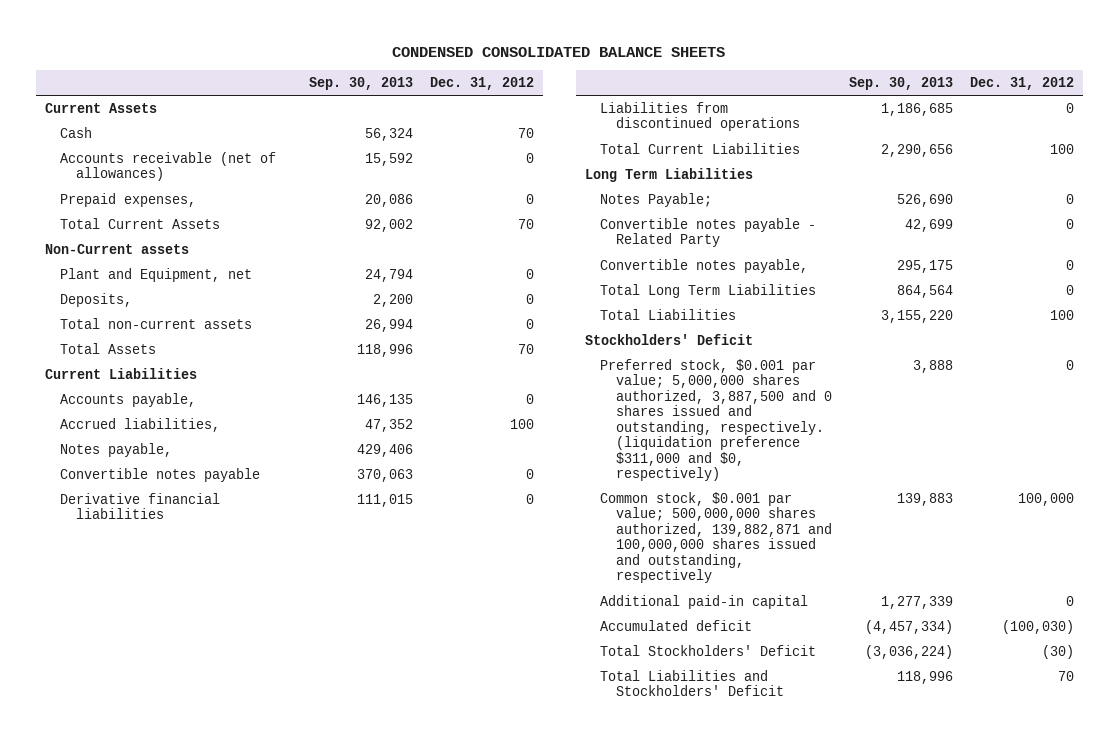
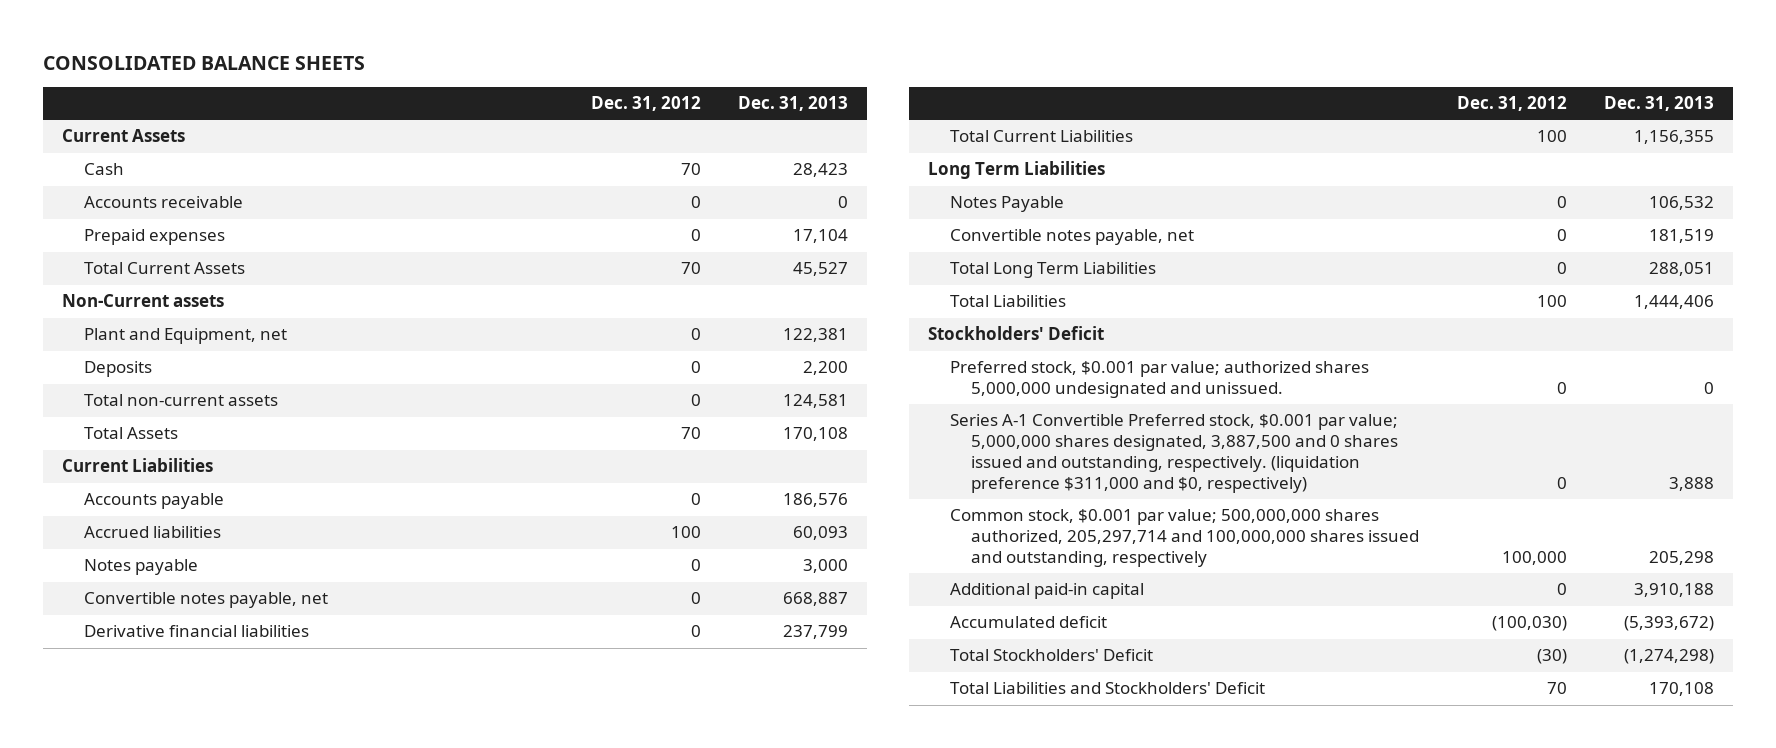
- CONDENSED CONSOLIDATED BALANCE SHEETS
+ CONSOLIDATED BALANCE SHEETS
- | Sep. 30, 2013 | Dec. 31, 2012
+ | Dec. 31, 2012 | Dec. 31, 2013
- Accounts receivable (net of allowances) | 15,592 | 0
- Prepaid expenses, | 20,086 | 0
+ Accounts receivable | 0 | 0
+ Prepaid expenses | 0 | 17,104
- Deposits, | 2,200 | 0
+ Deposits | 0 | 2,200
- Accounts payable, | 146,135 | 0
- Accrued liabilities, | 47,352 | 100
- Notes payable, | 429,406 |
- Convertible notes payable | 370,063 | 0
+ Accounts payable | 0 | 186,576
+ Accrued liabilities | 100 | 60,093
+ Notes payable | 0 | 3,000
+ Convertible notes payable, net | 0 | 668,887
- Liabilities from discontinued operations | 1,186,685 | 0
- Notes Payable; | 526,690 | 0
- Convertible notes payable - Related Party | 42,699 | 0
- Convertible notes payable, | 295,175 | 0
+ Notes Payable | 0 | 106,532
+ Convertible notes payable, net | 0 | 181,519
- Preferred stock, $0.001 par value; 5,000,000 shares authorized, 3,887,500 and 0 shares issued and outstanding, respectively. (liquidation preference $311,000 and $0, respectively) | 3,888 | 0
- Common stock, $0.001 par value; 500,000,000 shares authorized, 139,882,871 and 100,000,000 shares issued and outstanding, respectively | 139,883 | 100,000
+ Preferred stock, $0.001 par value; authorized shares 5,000,000 undesignated and unissued. | 0 | 0
+ Series A-1 Convertible Preferred stock, $0.001 par value; 5,000,000 shares designated, 3,887,500 and 0 shares issued and outstanding, respectively. (liquidation preference $311,000 and $0, respectively) | 0 | 3,888
+ Common stock, $0.001 par value; 500,000,000 shares authorized, 205,297,714 and 100,000,000 shares issued and outstanding, respectively | 100,000 | 205,298

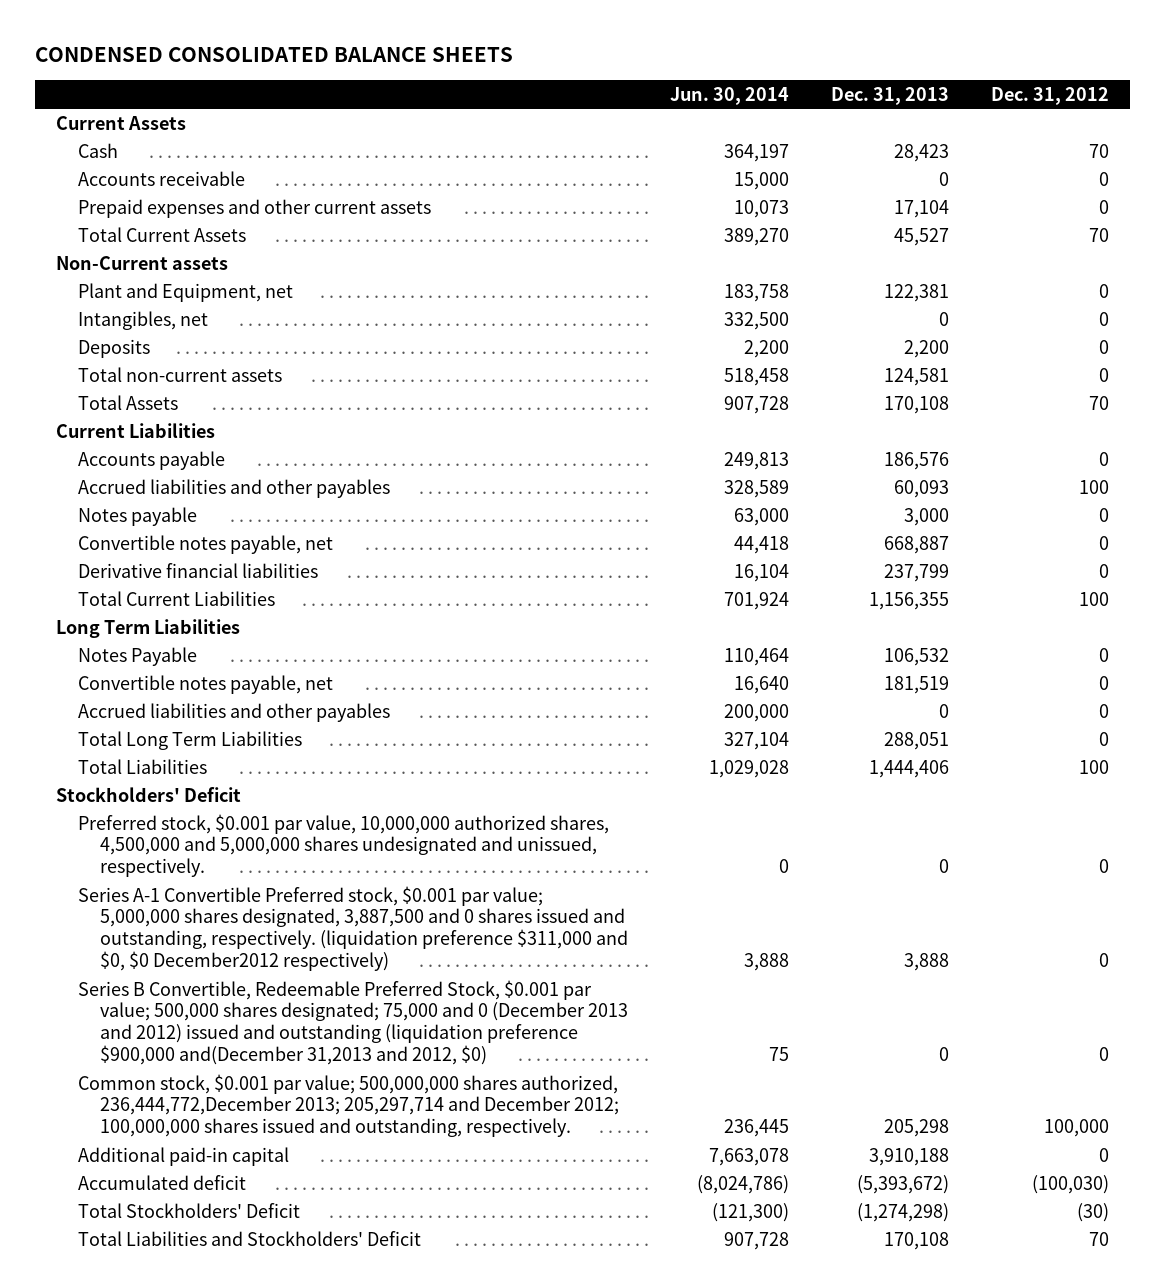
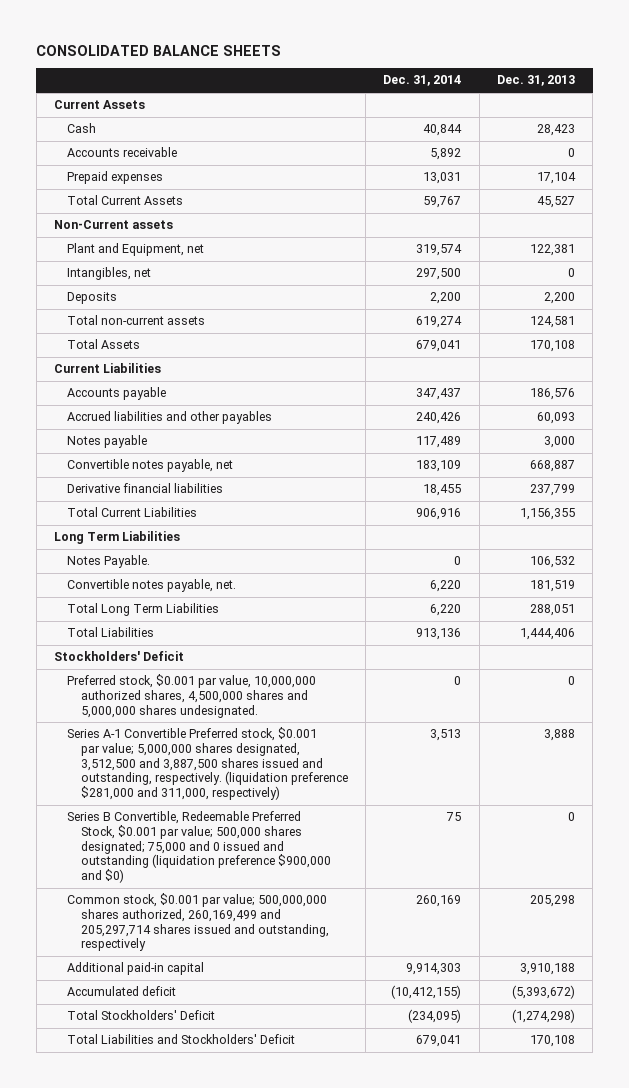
- CONDENSED CONSOLIDATED BALANCE SHEETS
+ CONSOLIDATED BALANCE SHEETS
- | Jun. 30, 2014 | Dec. 31, 2013 | Dec. 31, 2012
+ | Dec. 31, 2014 | Dec. 31, 2013
- Prepaid expenses and other current assets | 10,073 | 17,104 | 0
+ Prepaid expenses | 13,031 | 17,104
- Notes Payable | 110,464 | 106,532 | 0
- Convertible notes payable, net | 16,640 | 181,519 | 0
- Accrued liabilities and other payables | 200,000 | 0 | 0
+ Notes Payable. | 0 | 106,532
+ Convertible notes payable, net. | 6,220 | 181,519
- Preferred stock, $0.001 par value, 10,000,000 authorized shares, 4,500,000 and 5,000,000 shares undesignated and unissued, respectively. | 0 | 0 | 0
- Series A-1 Convertible Preferred stock, $0.001 par value; 5,000,000 shares designated, 3,887,500 and 0 shares issued and outstanding, respectively. (liquidation preference $311,000 and $0, $0 December2012 respectively) | 3,888 | 3,888 | 0
- Series B Convertible, Redeemable Preferred Stock, $0.001 par value; 500,000 shares designated; 75,000 and 0 (December 2013 and 2012) issued and outstanding (liquidation preference $900,000 and(December 31,2013 and 2012, $0) | 75 | 0 | 0
- Common stock, $0.001 par value; 500,000,000 shares authorized, 236,444,772,December 2013; 205,297,714 and December 2012; 100,000,000 shares issued and outstanding, respectively. | 236,445 | 205,298 | 100,000
+ Preferred stock, $0.001 par value, 10,000,000 authorized shares, 4,500,000 shares and 5,000,000 shares undesignated. | 0 | 0
+ Series A-1 Convertible Preferred stock, $0.001 par value; 5,000,000 shares designated, 3,512,500 and 3,887,500 shares issued and outstanding, respectively. (liquidation preference $281,000 and 311,000, respectively) | 3,513 | 3,888
+ Series B Convertible, Redeemable Preferred Stock, $0.001 par value; 500,000 shares designated; 75,000 and 0 issued and outstanding (liquidation preference $900,000 and $0) | 75 | 0
+ Common stock, $0.001 par value; 500,000,000 shares authorized, 260,169,499 and 205,297,714 shares issued and outstanding, respectively | 260,169 | 205,298

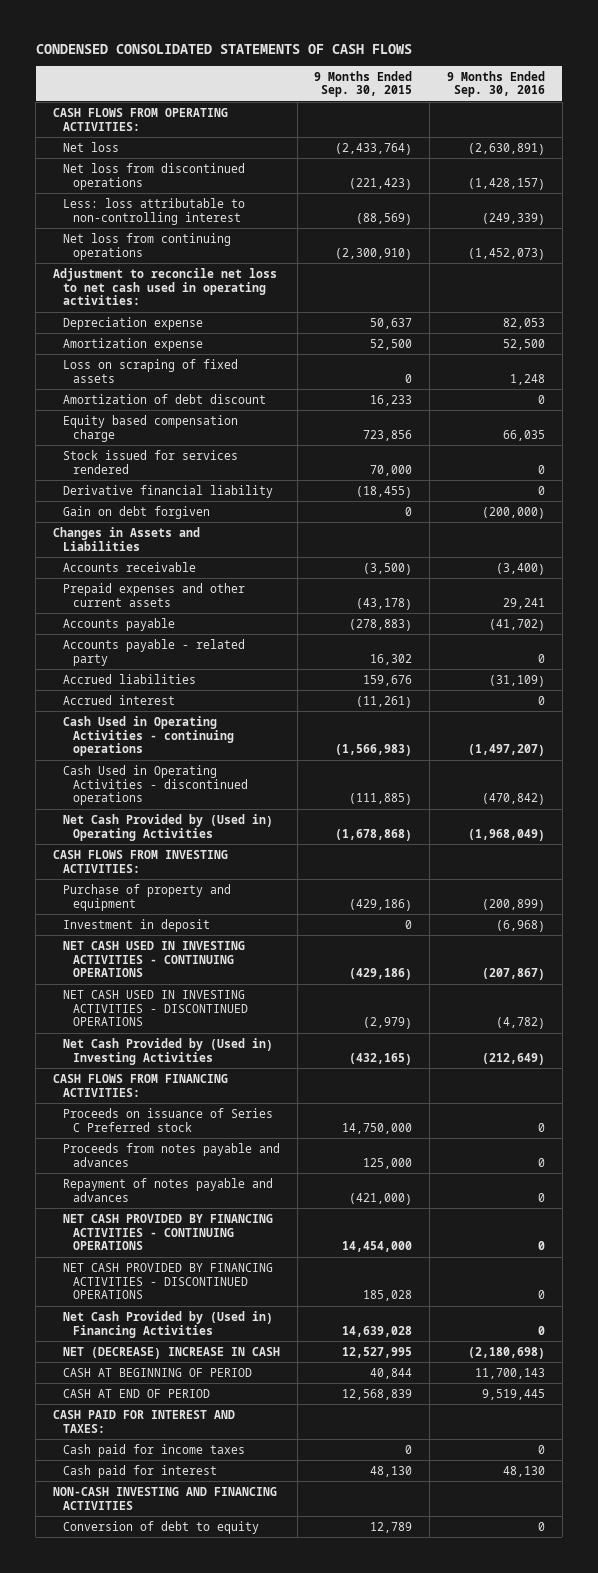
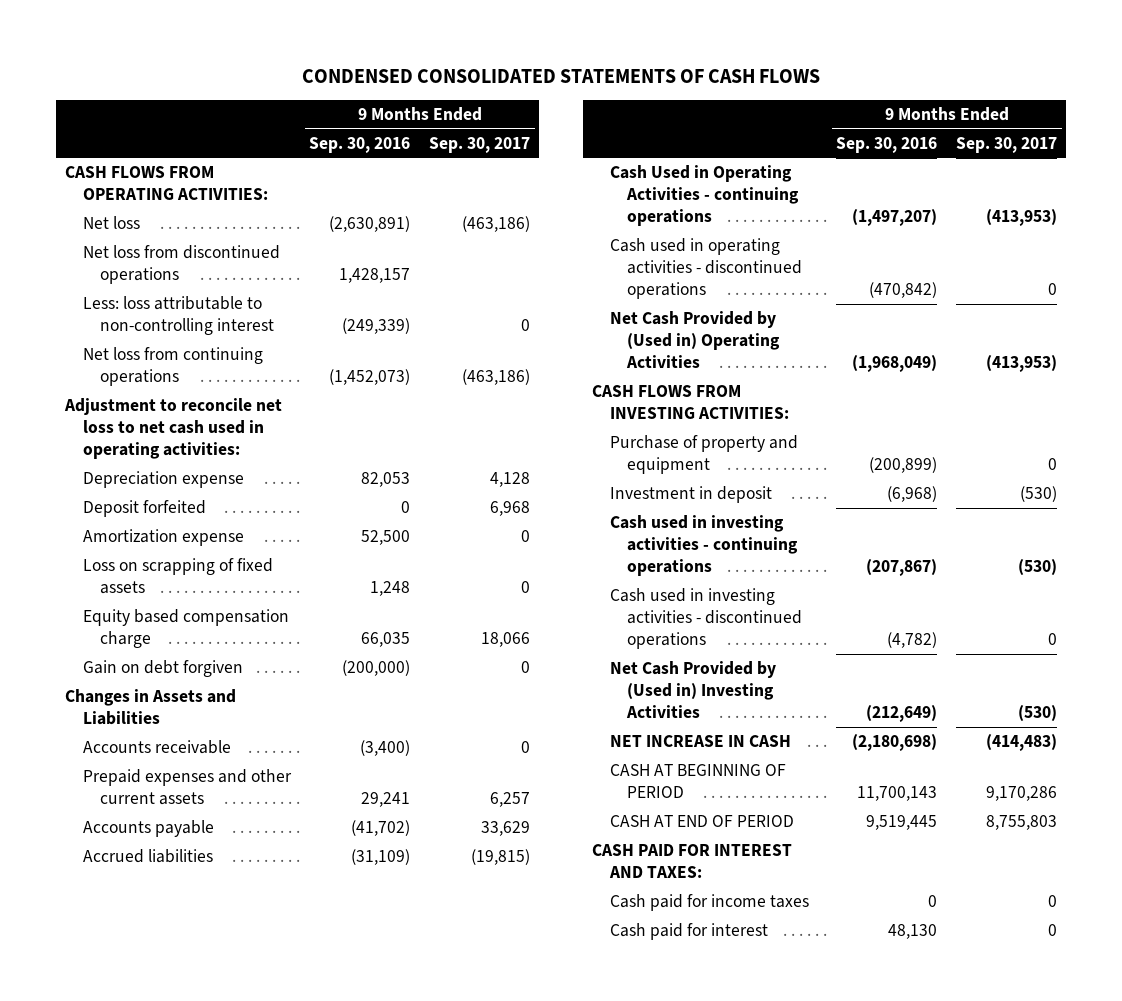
- | 9 Months Ended Sep. 30, 2015 | 9 Months Ended Sep. 30, 2016
+ | 9 Months Ended Sep. 30, 2016 | 9 Months Ended Sep. 30, 2017
- Net loss from discontinued operations | (221,423) | (1,428,157)
+ Net loss from discontinued operations | 1,428,157 |
+ Deposit forfeited | 0 | 6,968
- Loss on scraping of fixed assets | 0 | 1,248
- Amortization of debt discount | 16,233 | 0
+ Loss on scrapping of fixed assets | 1,248 | 0
- Stock issued for services rendered | 70,000 | 0
- Derivative financial liability | (18,455) | 0
- Accounts payable - related party | 16,302 | 0
- Accrued interest | (11,261) | 0
- Cash Used in Operating Activities - discontinued operations | (111,885) | (470,842)
+ Cash used in operating activities - discontinued operations | (470,842) | 0
- NET CASH USED IN INVESTING ACTIVITIES - CONTINUING OPERATIONS | (429,186) | (207,867)
- NET CASH USED IN INVESTING ACTIVITIES - DISCONTINUED OPERATIONS | (2,979) | (4,782)
+ Cash used in investing activities - continuing operations | (207,867) | (530)
+ Cash used in investing activities - discontinued operations | (4,782) | 0
- CASH FLOWS FROM FINANCING ACTIVITIES:
- Proceeds on issuance of Series C Preferred stock | 14,750,000 | 0
- Proceeds from notes payable and advances | 125,000 | 0
- Repayment of notes payable and advances | (421,000) | 0
- NET CASH PROVIDED BY FINANCING ACTIVITIES - CONTINUING OPERATIONS | 14,454,000 | 0
- NET CASH PROVIDED BY FINANCING ACTIVITIES - DISCONTINUED OPERATIONS | 185,028 | 0
- Net Cash Provided by (Used in) Financing Activities | 14,639,028 | 0
- NET (DECREASE) INCREASE IN CASH | 12,527,995 | (2,180,698)
+ NET INCREASE IN CASH | (2,180,698) | (414,483)
- NON-CASH INVESTING AND FINANCING ACTIVITIES
- Conversion of debt to equity | 12,789 | 0

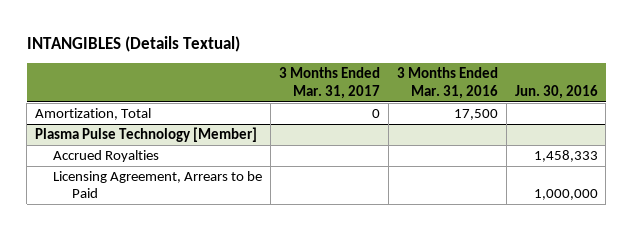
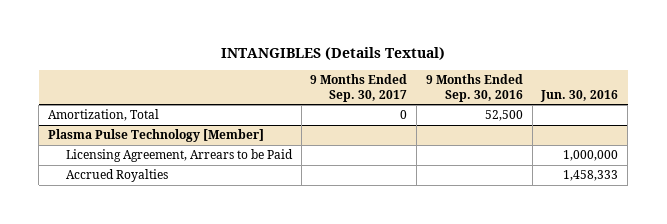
- | 3 Months Ended Mar. 31, 2017 | 3 Months Ended Mar. 31, 2016 | Jun. 30, 2016
+ | 9 Months Ended Sep. 30, 2017 | 9 Months Ended Sep. 30, 2016 | Jun. 30, 2016
@ Plasma Pulse Technology [Member]
moved down: Accrued Royalties | | | 1,458,333

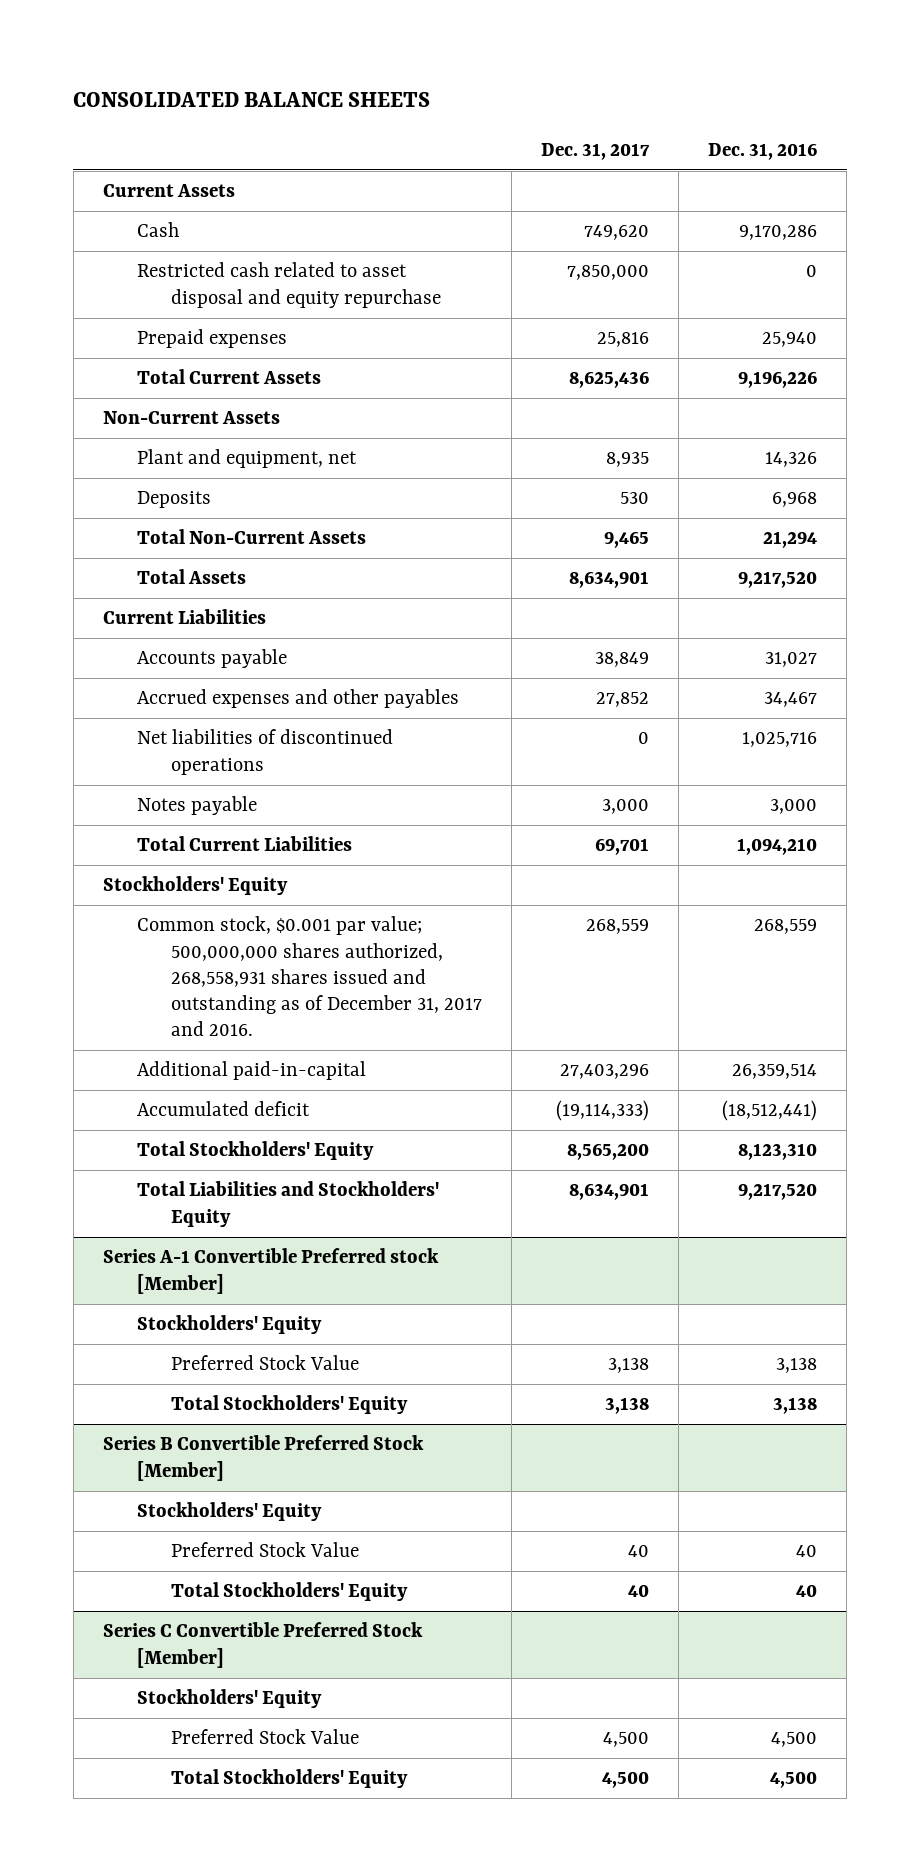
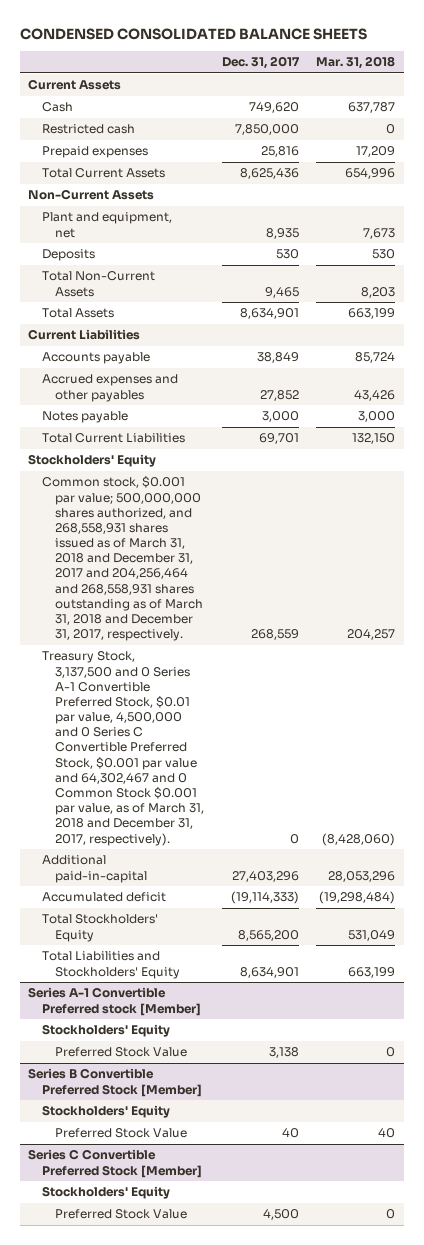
- CONSOLIDATED BALANCE SHEETS
+ CONDENSED CONSOLIDATED BALANCE SHEETS
- | Dec. 31, 2017 | Dec. 31, 2016
+ | Dec. 31, 2017 | Mar. 31, 2018
- Restricted cash related to asset disposal and equity repurchase | 7,850,000 | 0
+ Restricted cash | 7,850,000 | 0
- Net liabilities of discontinued operations | 0 | 1,025,716
- Common stock, $0.001 par value; 500,000,000 shares authorized, 268,558,931 shares issued and outstanding as of December 31, 2017 and 2016. | 268,559 | 268,559
+ Common stock, $0.001 par value; 500,000,000 shares authorized, and 268,558,931 shares issued as of March 31, 2018 and December 31, 2017 and 204,256,464 and 268,558,931 shares outstanding as of March 31, 2018 and December 31, 2017, respectively. | 268,559 | 204,257
+ Treasury Stock, 3,137,500 and 0 Series A-1 Convertible Preferred Stock, $0.01 par value, 4,500,000 and 0 Series C Convertible Preferred Stock, $0.001 par value and 64,302,467 and 0 Common Stock $0.001 par value, as of March 31, 2018 and December 31, 2017, respectively). | 0 | (8,428,060)
@ Series A-1 Convertible Preferred stock [Member]
- Total Stockholders' Equity | 3,138 | 3,138
@ Series B Convertible Preferred Stock [Member]
- Total Stockholders' Equity | 40 | 40
@ Series C Convertible Preferred Stock [Member]
- Total Stockholders' Equity | 4,500 | 4,500

